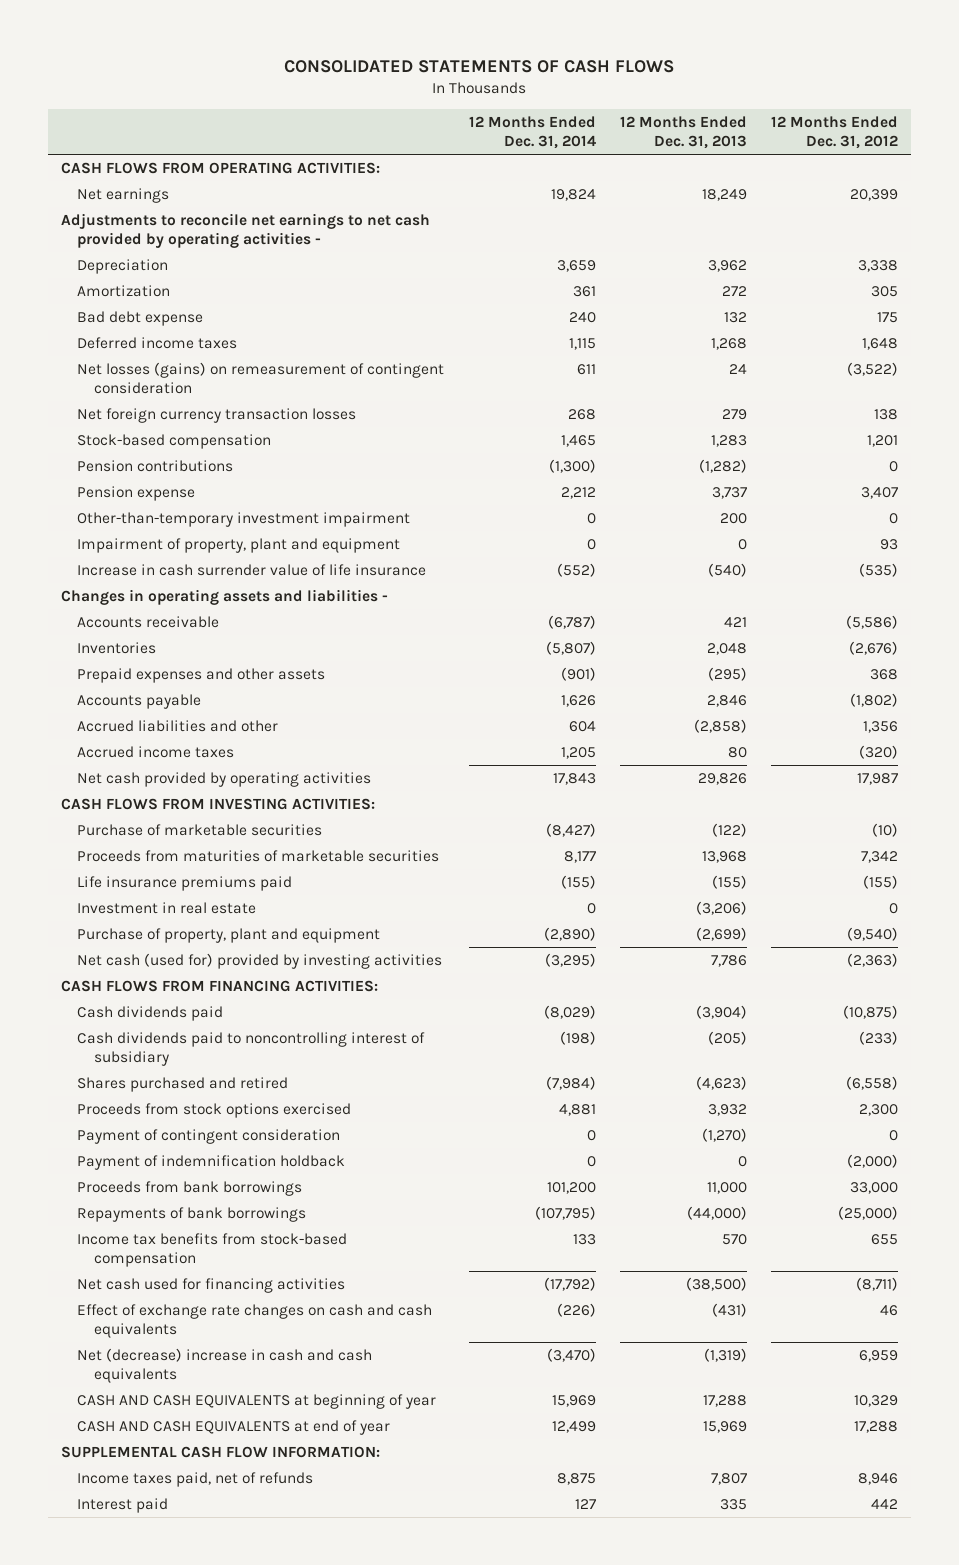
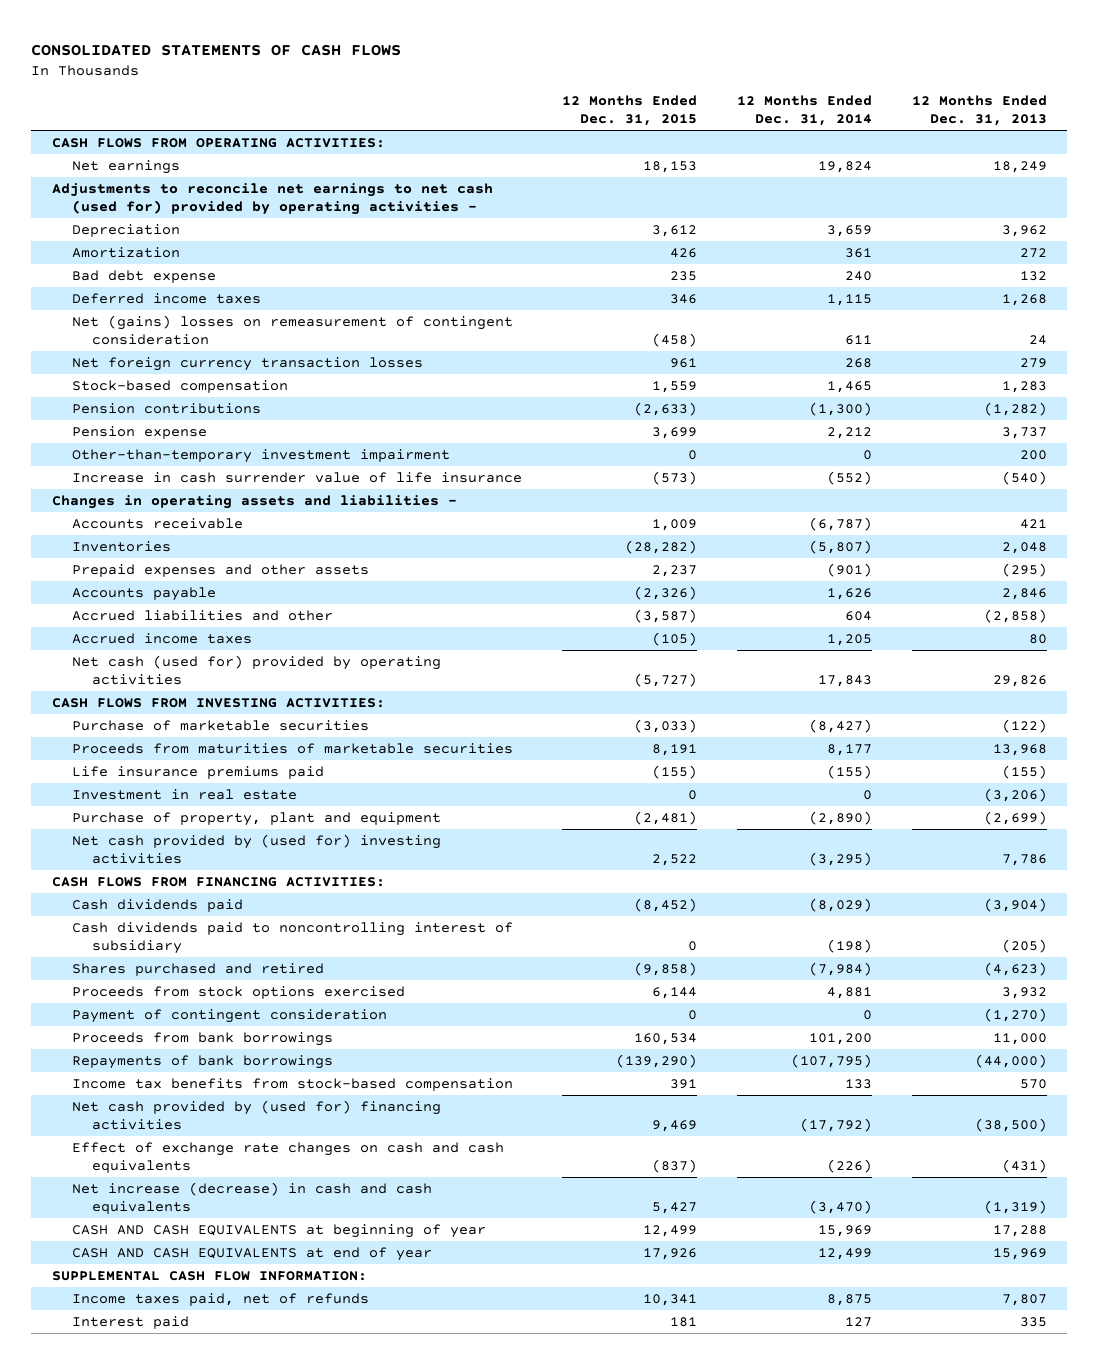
- | 12 Months Ended Dec. 31, 2014 | 12 Months Ended Dec. 31, 2013 | 12 Months Ended Dec. 31, 2012
+ | 12 Months Ended Dec. 31, 2015 | 12 Months Ended Dec. 31, 2014 | 12 Months Ended Dec. 31, 2013
- Adjustments to reconcile net earnings to net cash provided by operating activities -
+ Adjustments to reconcile net earnings to net cash (used for) provided by operating activities -
- Net losses (gains) on remeasurement of contingent consideration | 611 | 24 | (3,522)
+ Net (gains) losses on remeasurement of contingent consideration | (458) | 611 | 24
- Impairment of property, plant and equipment | 0 | 0 | 93
- Net cash provided by operating activities | 17,843 | 29,826 | 17,987
+ Net cash (used for) provided by operating activities | (5,727) | 17,843 | 29,826
- Net cash (used for) provided by investing activities | (3,295) | 7,786 | (2,363)
+ Net cash provided by (used for) investing activities | 2,522 | (3,295) | 7,786
- Payment of indemnification holdback | 0 | 0 | (2,000)
- Net cash used for financing activities | (17,792) | (38,500) | (8,711)
+ Net cash provided by (used for) financing activities | 9,469 | (17,792) | (38,500)
- Net (decrease) increase in cash and cash equivalents | (3,470) | (1,319) | 6,959
+ Net increase (decrease) in cash and cash equivalents | 5,427 | (3,470) | (1,319)

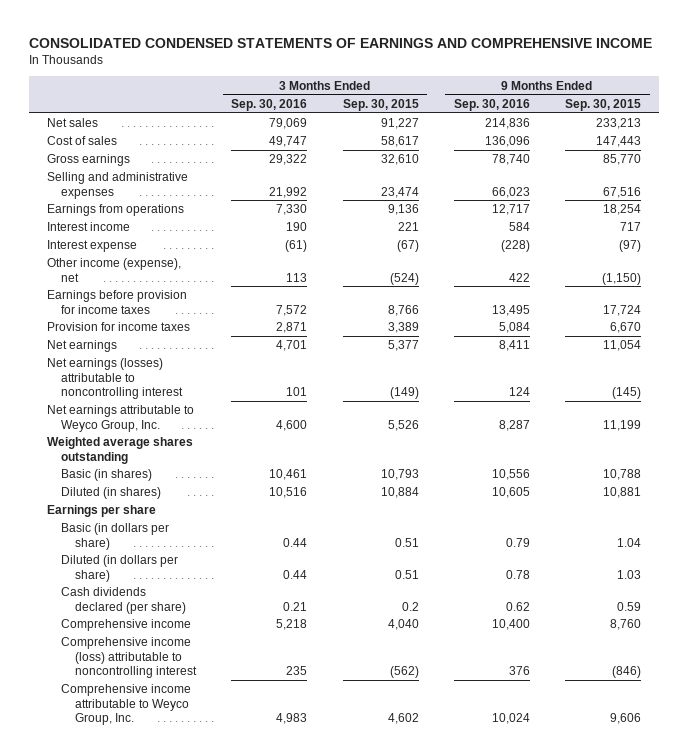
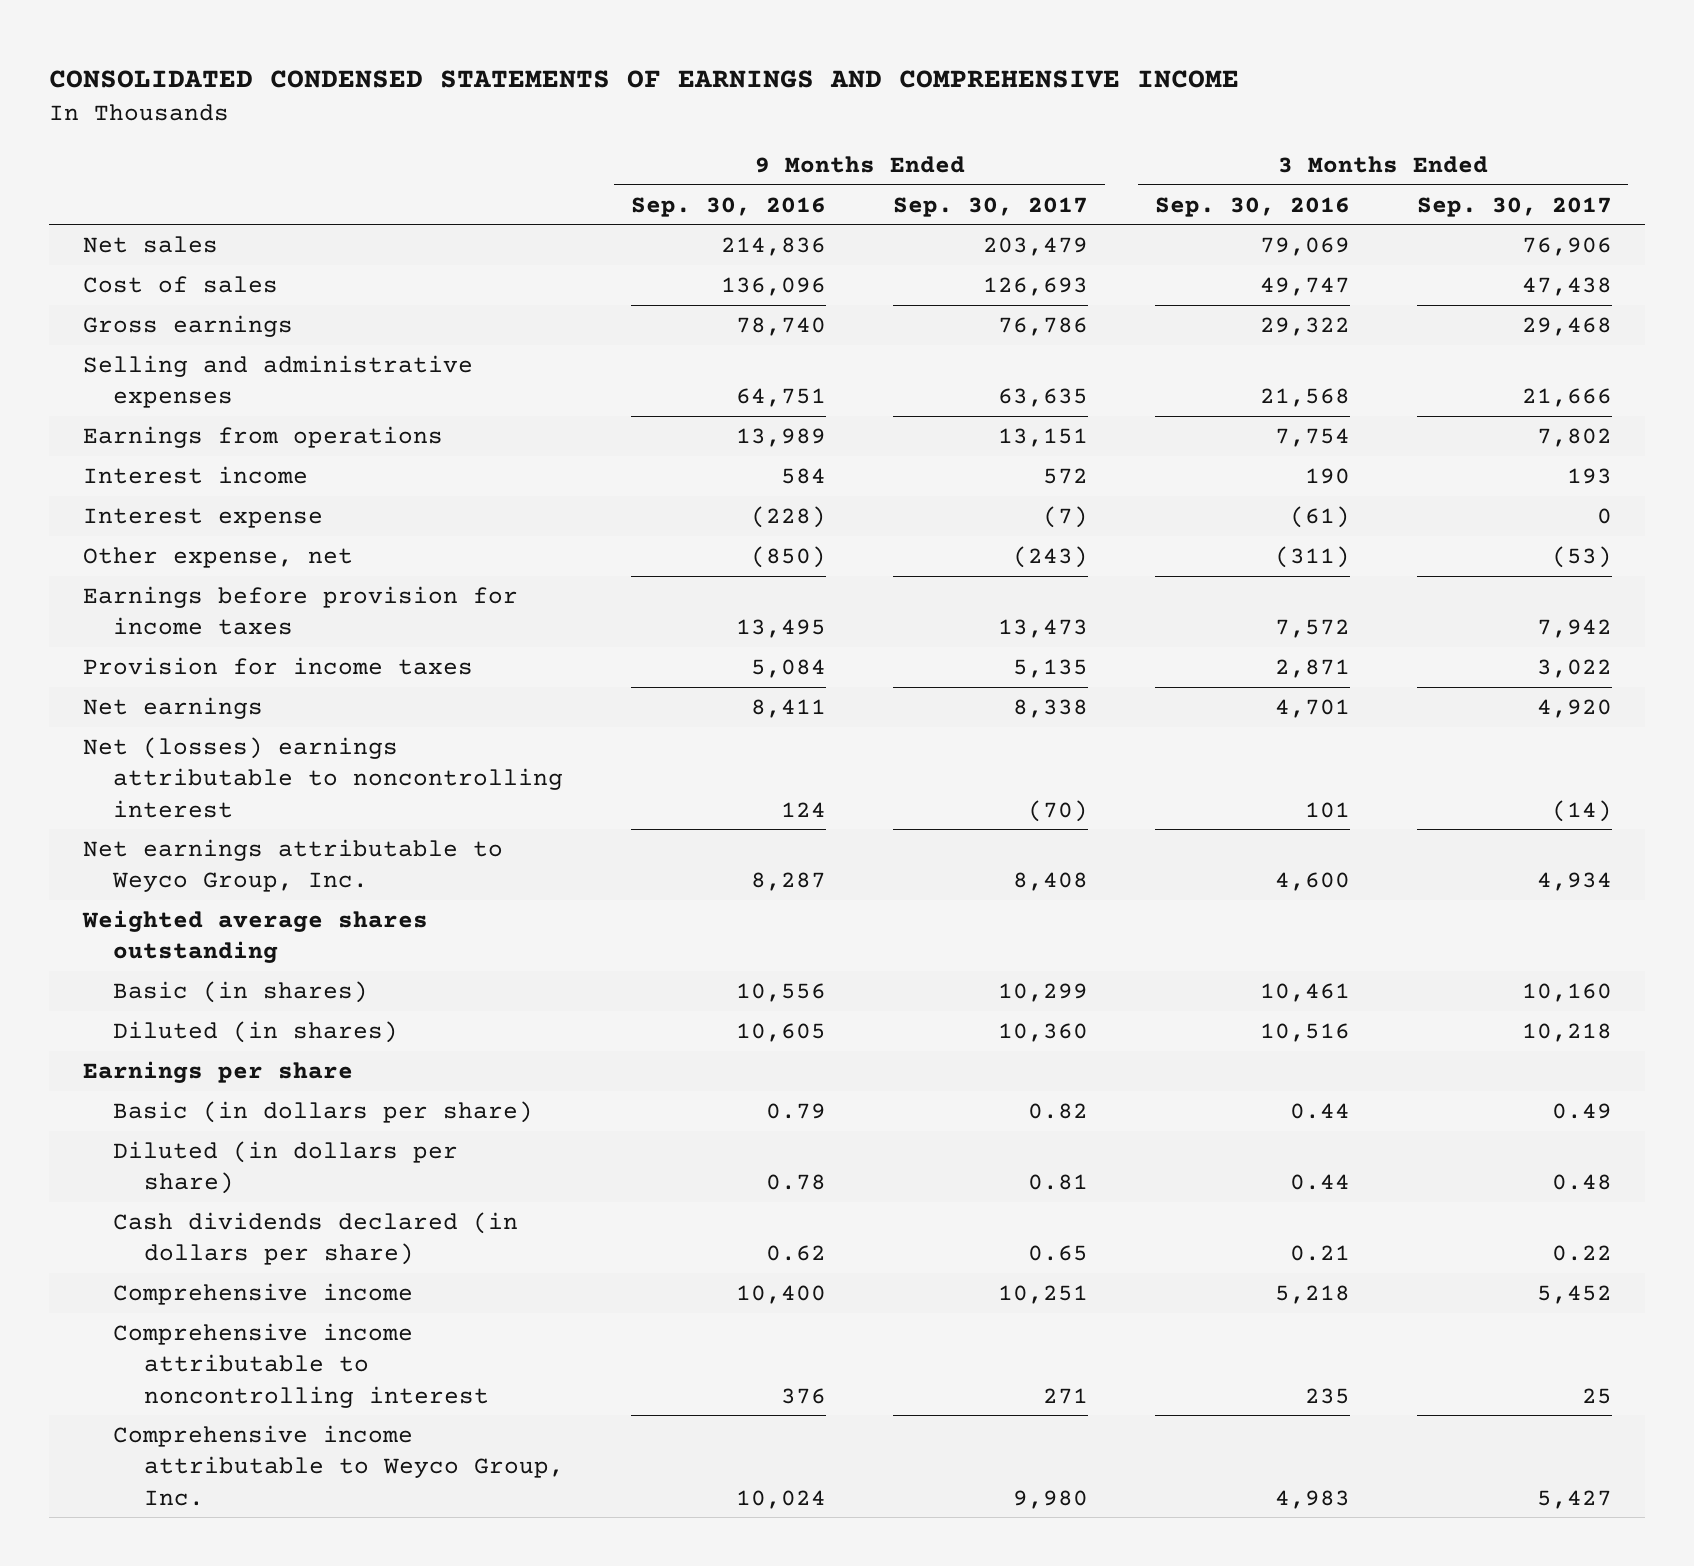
- | 3 Months Ended Sep. 30, 2016 | 3 Months Ended Sep. 30, 2015 | 9 Months Ended Sep. 30, 2016 | 9 Months Ended Sep. 30, 2015
+ | 9 Months Ended Sep. 30, 2016 | 9 Months Ended Sep. 30, 2017 | 3 Months Ended Sep. 30, 2016 | 3 Months Ended Sep. 30, 2017
- Selling and administrative expenses | 21,992 | 23,474 | 66,023 | 67,516
- Earnings from operations | 7,330 | 9,136 | 12,717 | 18,254
+ Selling and administrative expenses | 64,751 | 63,635 | 21,568 | 21,666
+ Earnings from operations | 13,989 | 13,151 | 7,754 | 7,802
- Other income (expense), net | 113 | (524) | 422 | (1,150)
+ Other expense, net | (850) | (243) | (311) | (53)
- Net earnings (losses) attributable to noncontrolling interest | 101 | (149) | 124 | (145)
+ Net (losses) earnings attributable to noncontrolling interest | 124 | (70) | 101 | (14)
- Cash dividends declared (per share) | 0.21 | 0.2 | 0.62 | 0.59
+ Cash dividends declared (in dollars per share) | 0.62 | 0.65 | 0.21 | 0.22
- Comprehensive income (loss) attributable to noncontrolling interest | 235 | (562) | 376 | (846)
+ Comprehensive income attributable to noncontrolling interest | 376 | 271 | 235 | 25

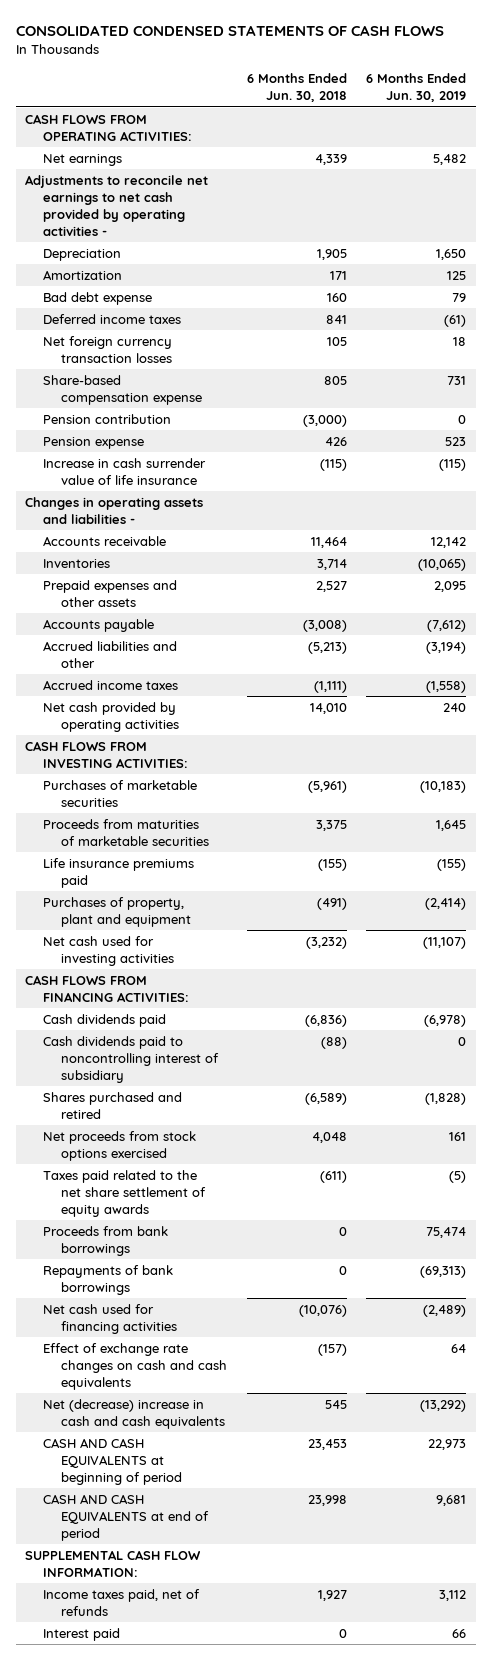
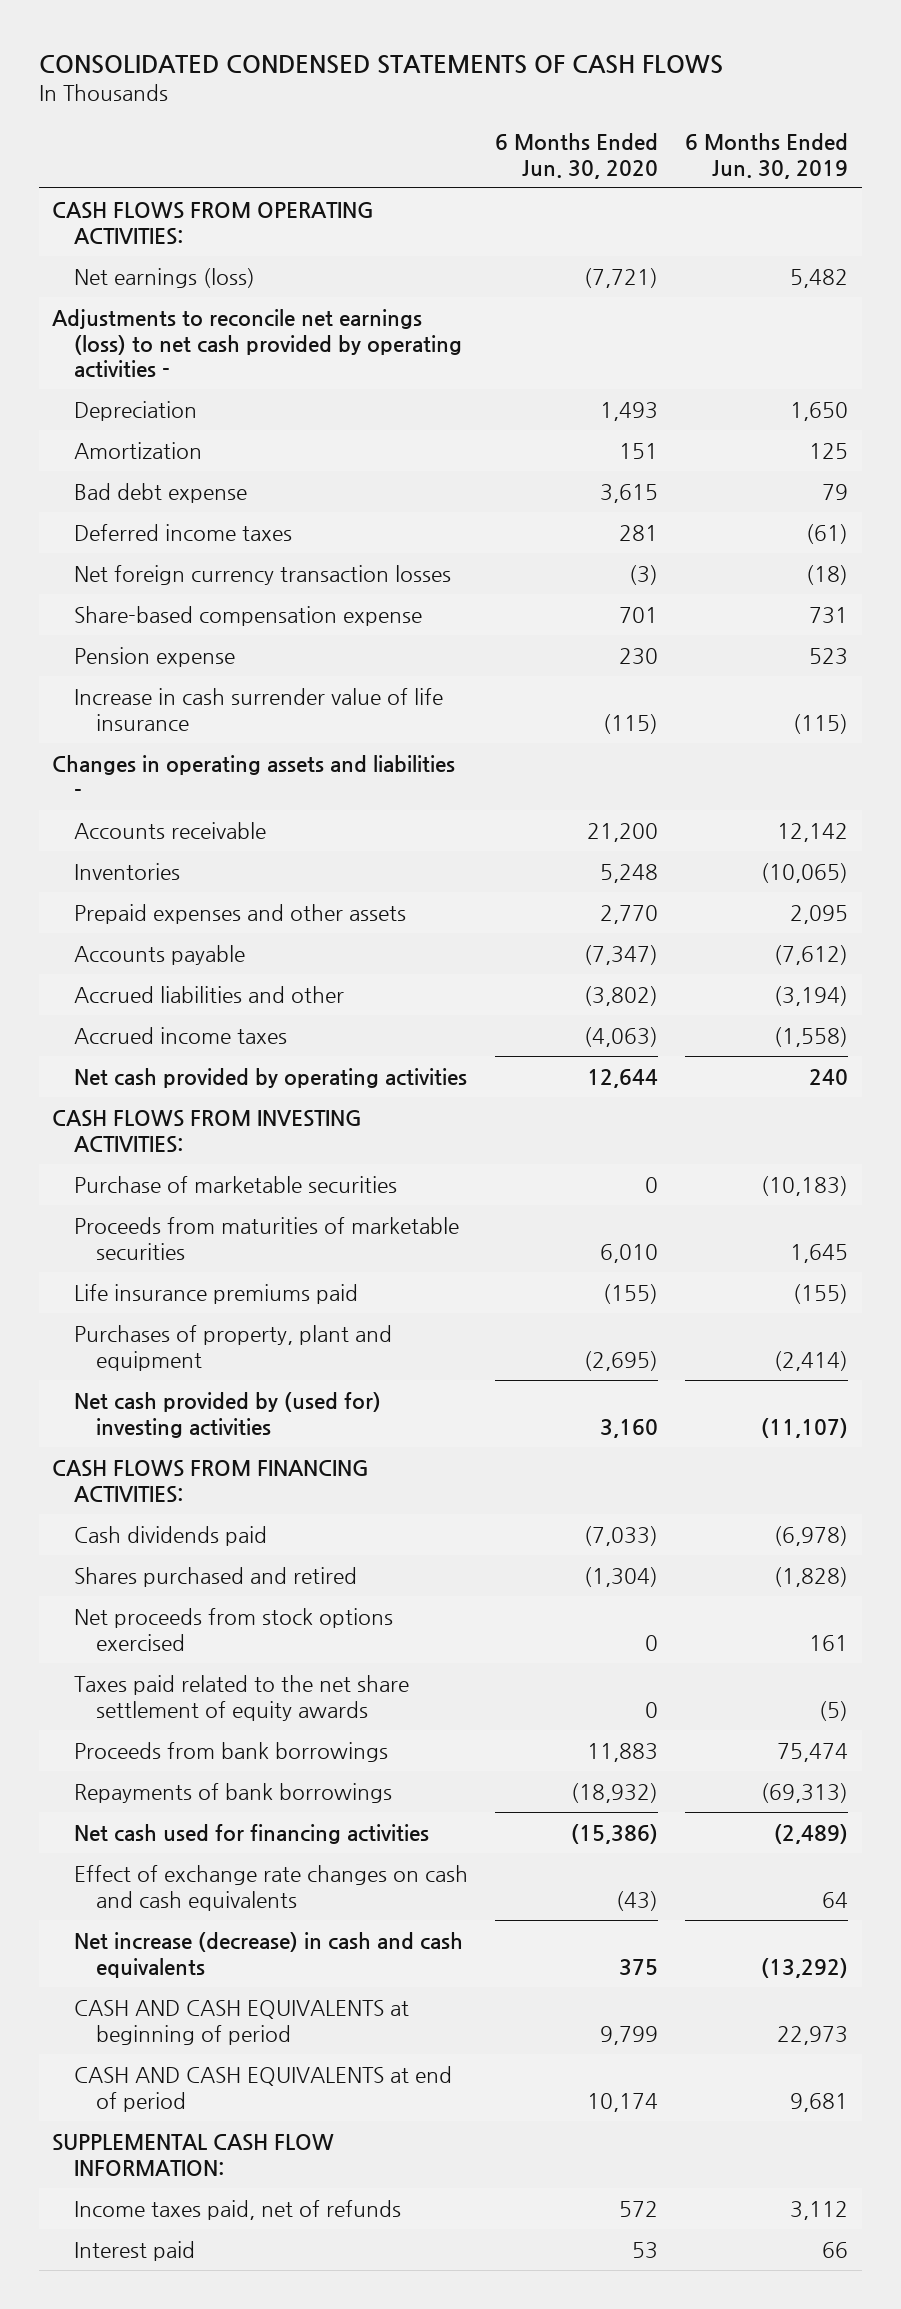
- | 6 Months Ended Jun. 30, 2018 | 6 Months Ended Jun. 30, 2019
+ | 6 Months Ended Jun. 30, 2020 | 6 Months Ended Jun. 30, 2019
- Net earnings | 4,339 | 5,482
- Adjustments to reconcile net earnings to net cash provided by operating activities -
+ Net earnings (loss) | (7,721) | 5,482
+ Adjustments to reconcile net earnings (loss) to net cash provided by operating activities -
- Net foreign currency transaction losses | 105 | 18
+ Net foreign currency transaction losses | (3) | (18)
- Pension contribution | (3,000) | 0
- Purchases of marketable securities | (5,961) | (10,183)
+ Purchase of marketable securities | 0 | (10,183)
- Net cash used for investing activities | (3,232) | (11,107)
+ Net cash provided by (used for) investing activities | 3,160 | (11,107)
- Cash dividends paid to noncontrolling interest of subsidiary | (88) | 0
- Net (decrease) increase in cash and cash equivalents | 545 | (13,292)
+ Net increase (decrease) in cash and cash equivalents | 375 | (13,292)

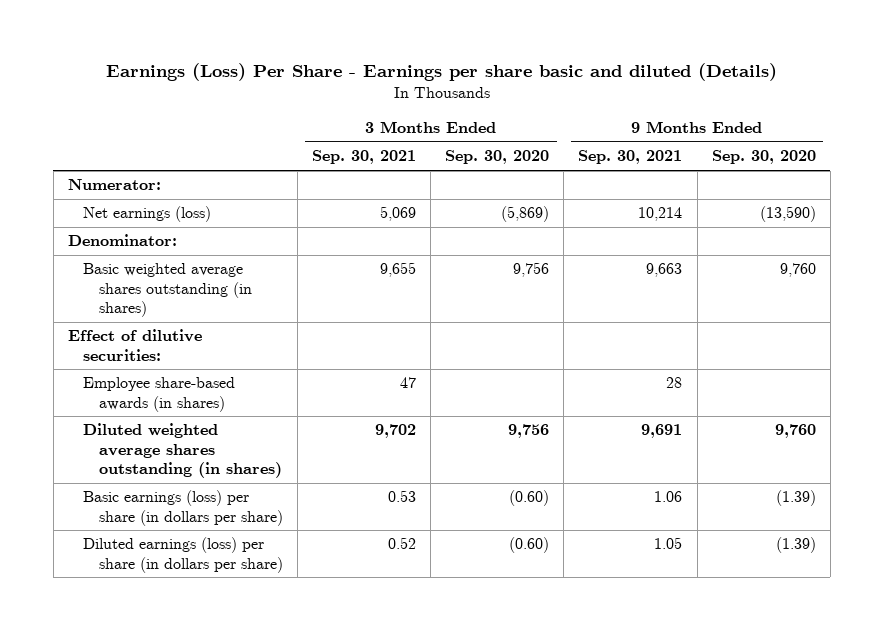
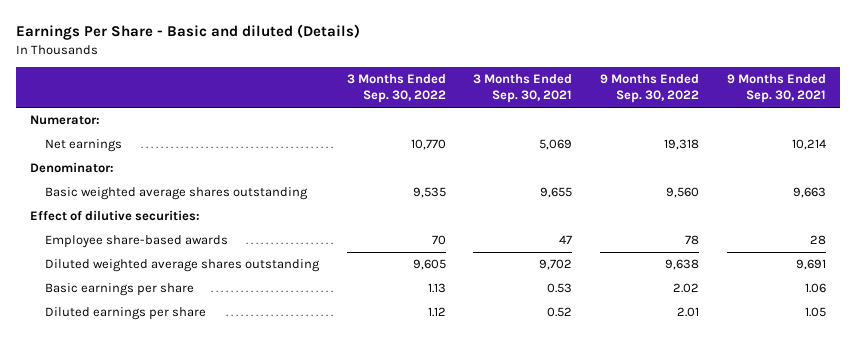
- Earnings (Loss) Per Share - Earnings per share basic and diluted (Details)
+ Earnings Per Share - Basic and diluted (Details)
- | 3 Months Ended Sep. 30, 2021 | 3 Months Ended Sep. 30, 2020 | 9 Months Ended Sep. 30, 2021 | 9 Months Ended Sep. 30, 2020
+ | 3 Months Ended Sep. 30, 2022 | 3 Months Ended Sep. 30, 2021 | 9 Months Ended Sep. 30, 2022 | 9 Months Ended Sep. 30, 2021
- Net earnings (loss) | 5,069 | (5,869) | 10,214 | (13,590)
+ Net earnings | 10,770 | 5,069 | 19,318 | 10,214
- Basic weighted average shares outstanding (in shares) | 9,655 | 9,756 | 9,663 | 9,760
+ Basic weighted average shares outstanding | 9,535 | 9,655 | 9,560 | 9,663
- Employee share-based awards (in shares) | 47 | | 28 |
- Diluted weighted average shares outstanding (in shares) | 9,702 | 9,756 | 9,691 | 9,760
- Basic earnings (loss) per share (in dollars per share) | 0.53 | (0.60) | 1.06 | (1.39)
- Diluted earnings (loss) per share (in dollars per share) | 0.52 | (0.60) | 1.05 | (1.39)
+ Employee share-based awards | 70 | 47 | 78 | 28
+ Diluted weighted average shares outstanding | 9,605 | 9,702 | 9,638 | 9,691
+ Basic earnings per share | 1.13 | 0.53 | 2.02 | 1.06
+ Diluted earnings per share | 1.12 | 0.52 | 2.01 | 1.05

